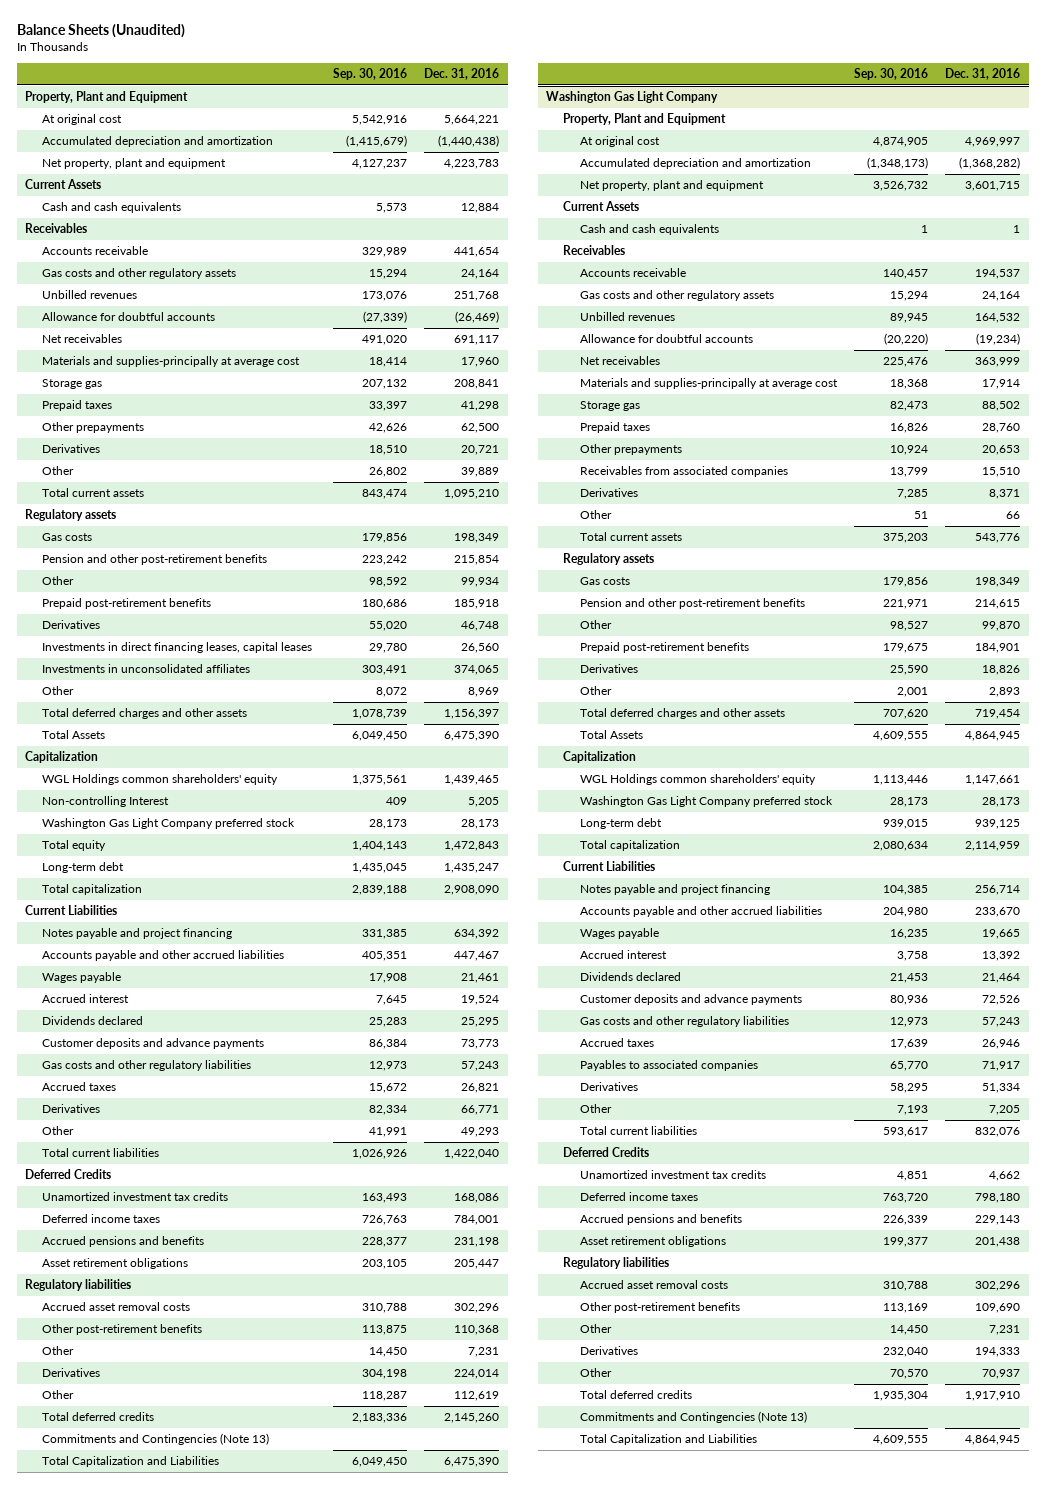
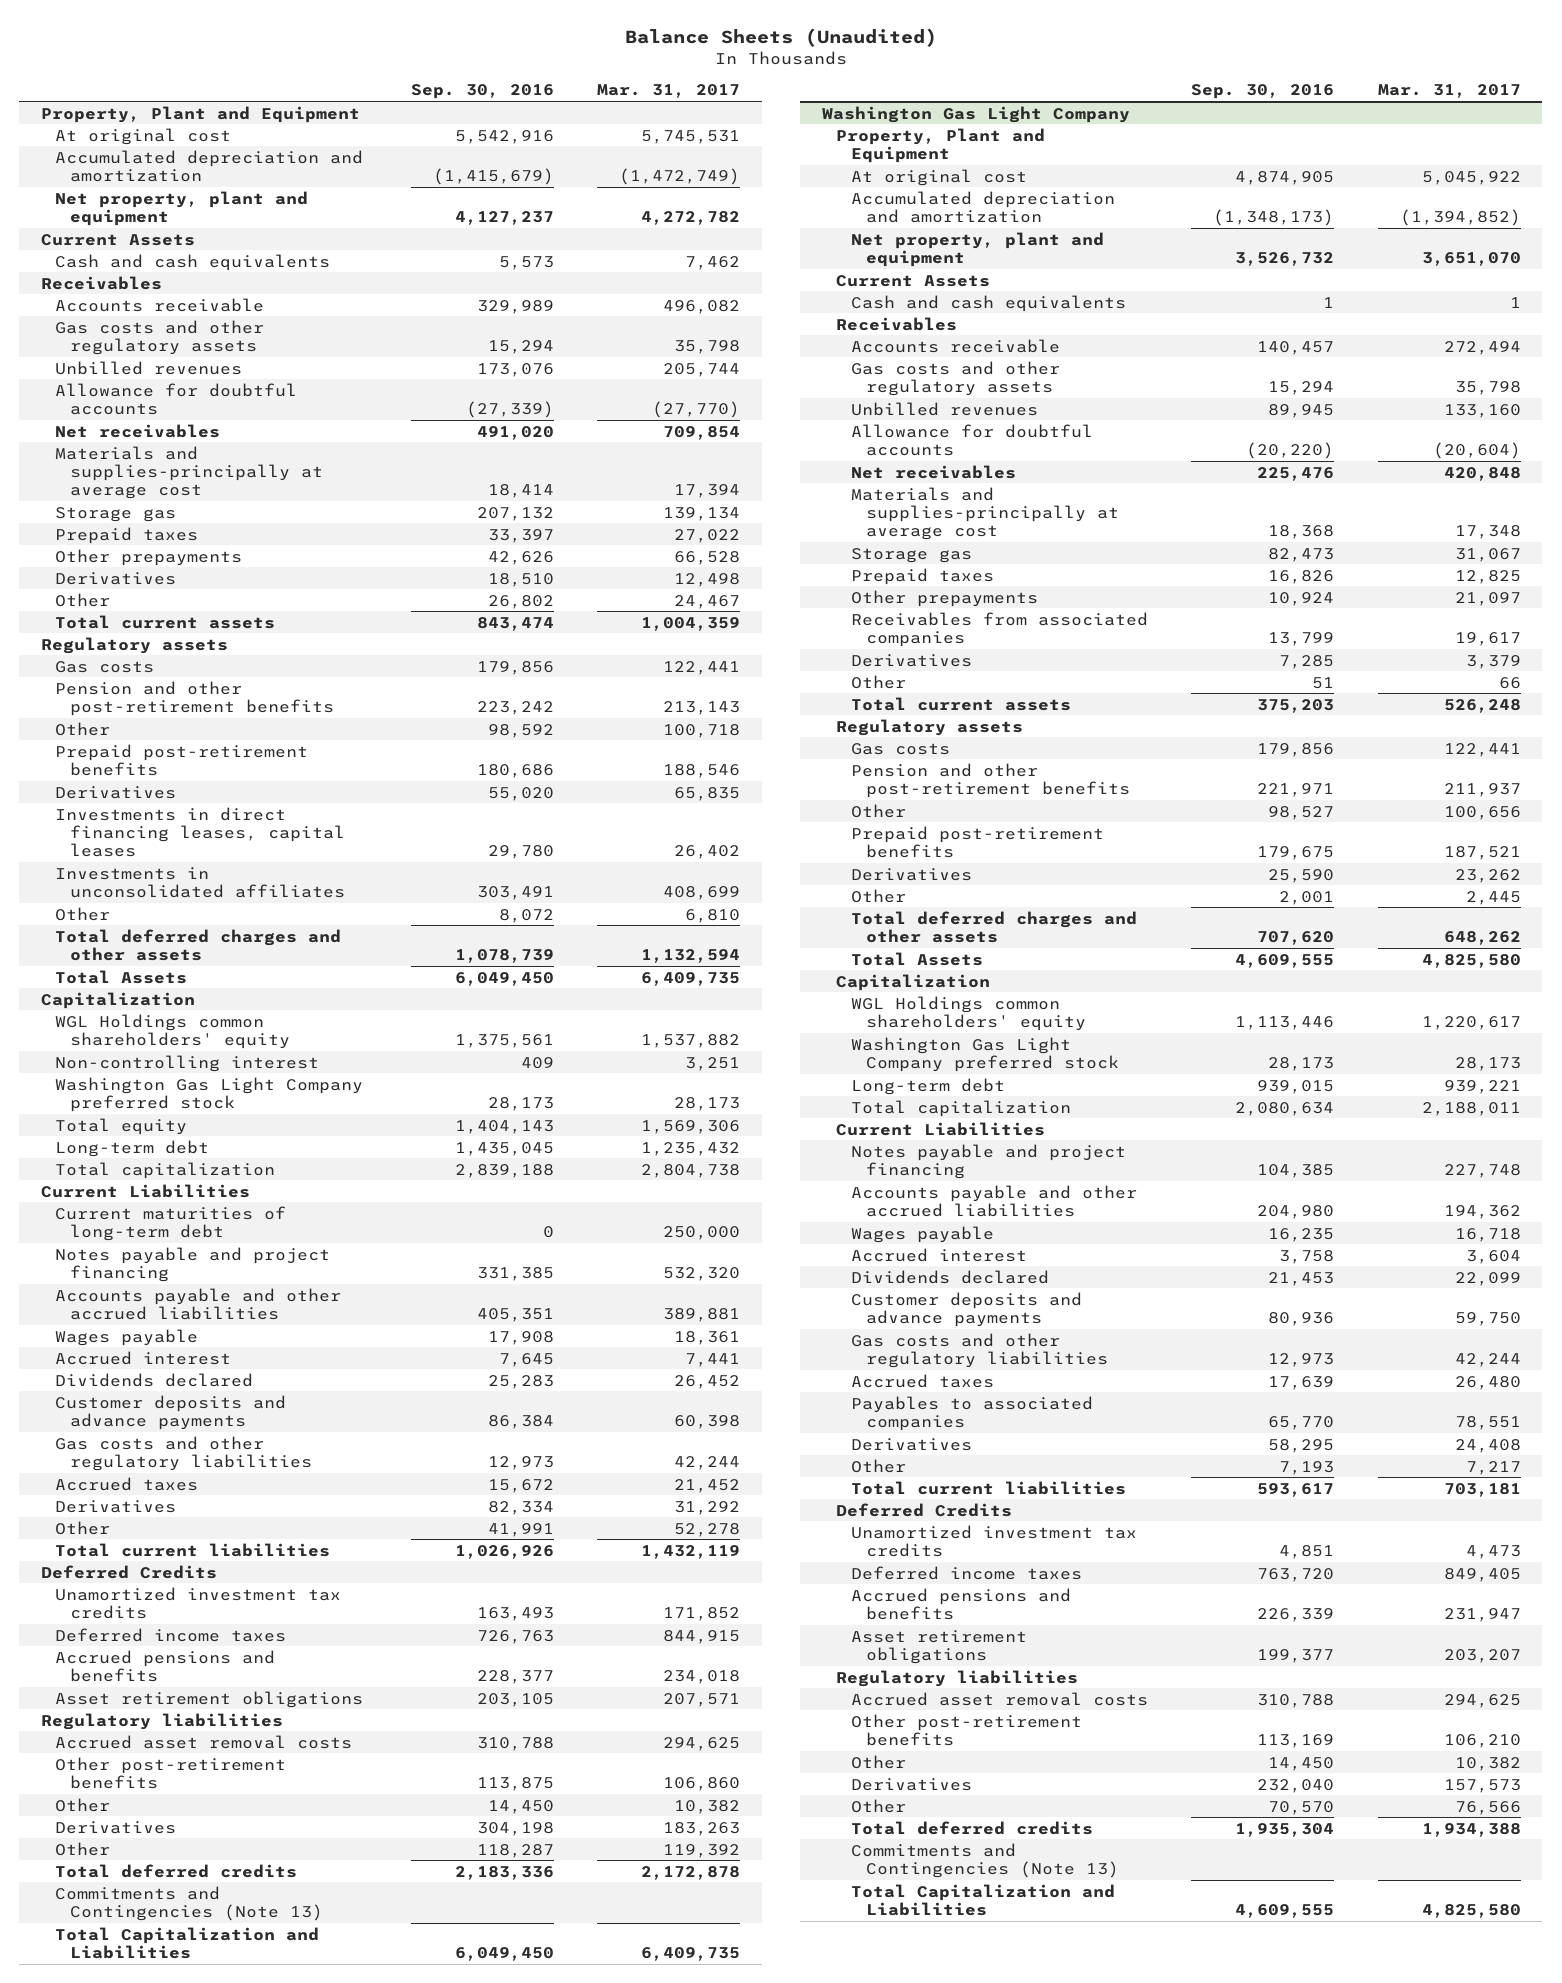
- | Sep. 30, 2016 | Dec. 31, 2016
+ | Sep. 30, 2016 | Mar. 31, 2017
- Non-controlling Interest | 409 | 5,205
+ Non-controlling interest | 409 | 3,251
+ Current maturities of long-term debt | 0 | 250,000

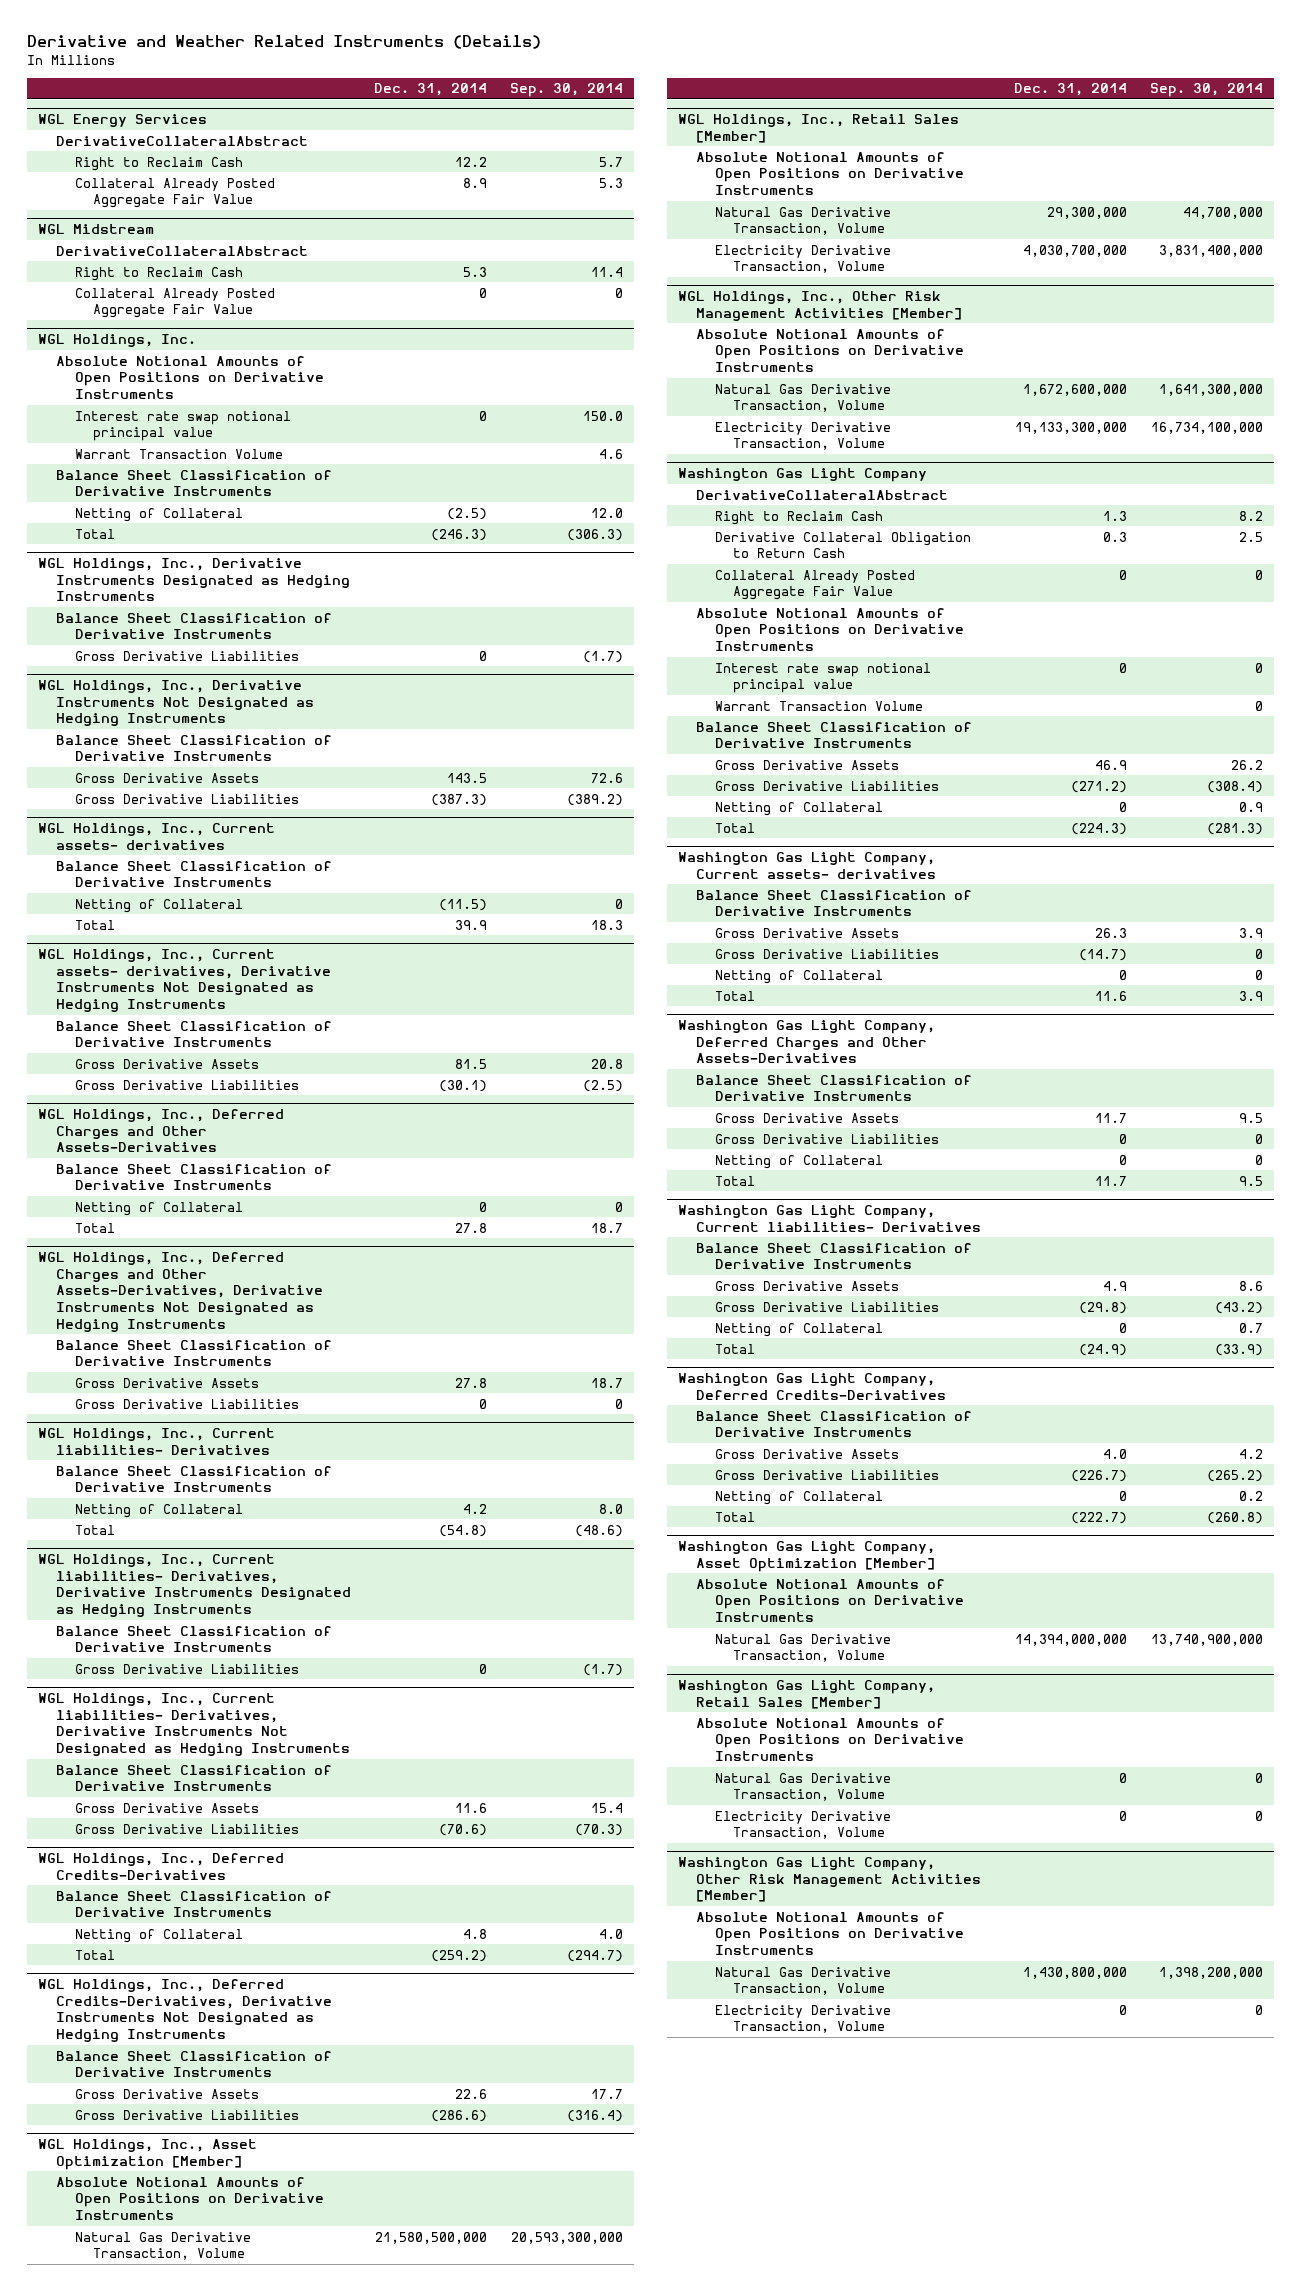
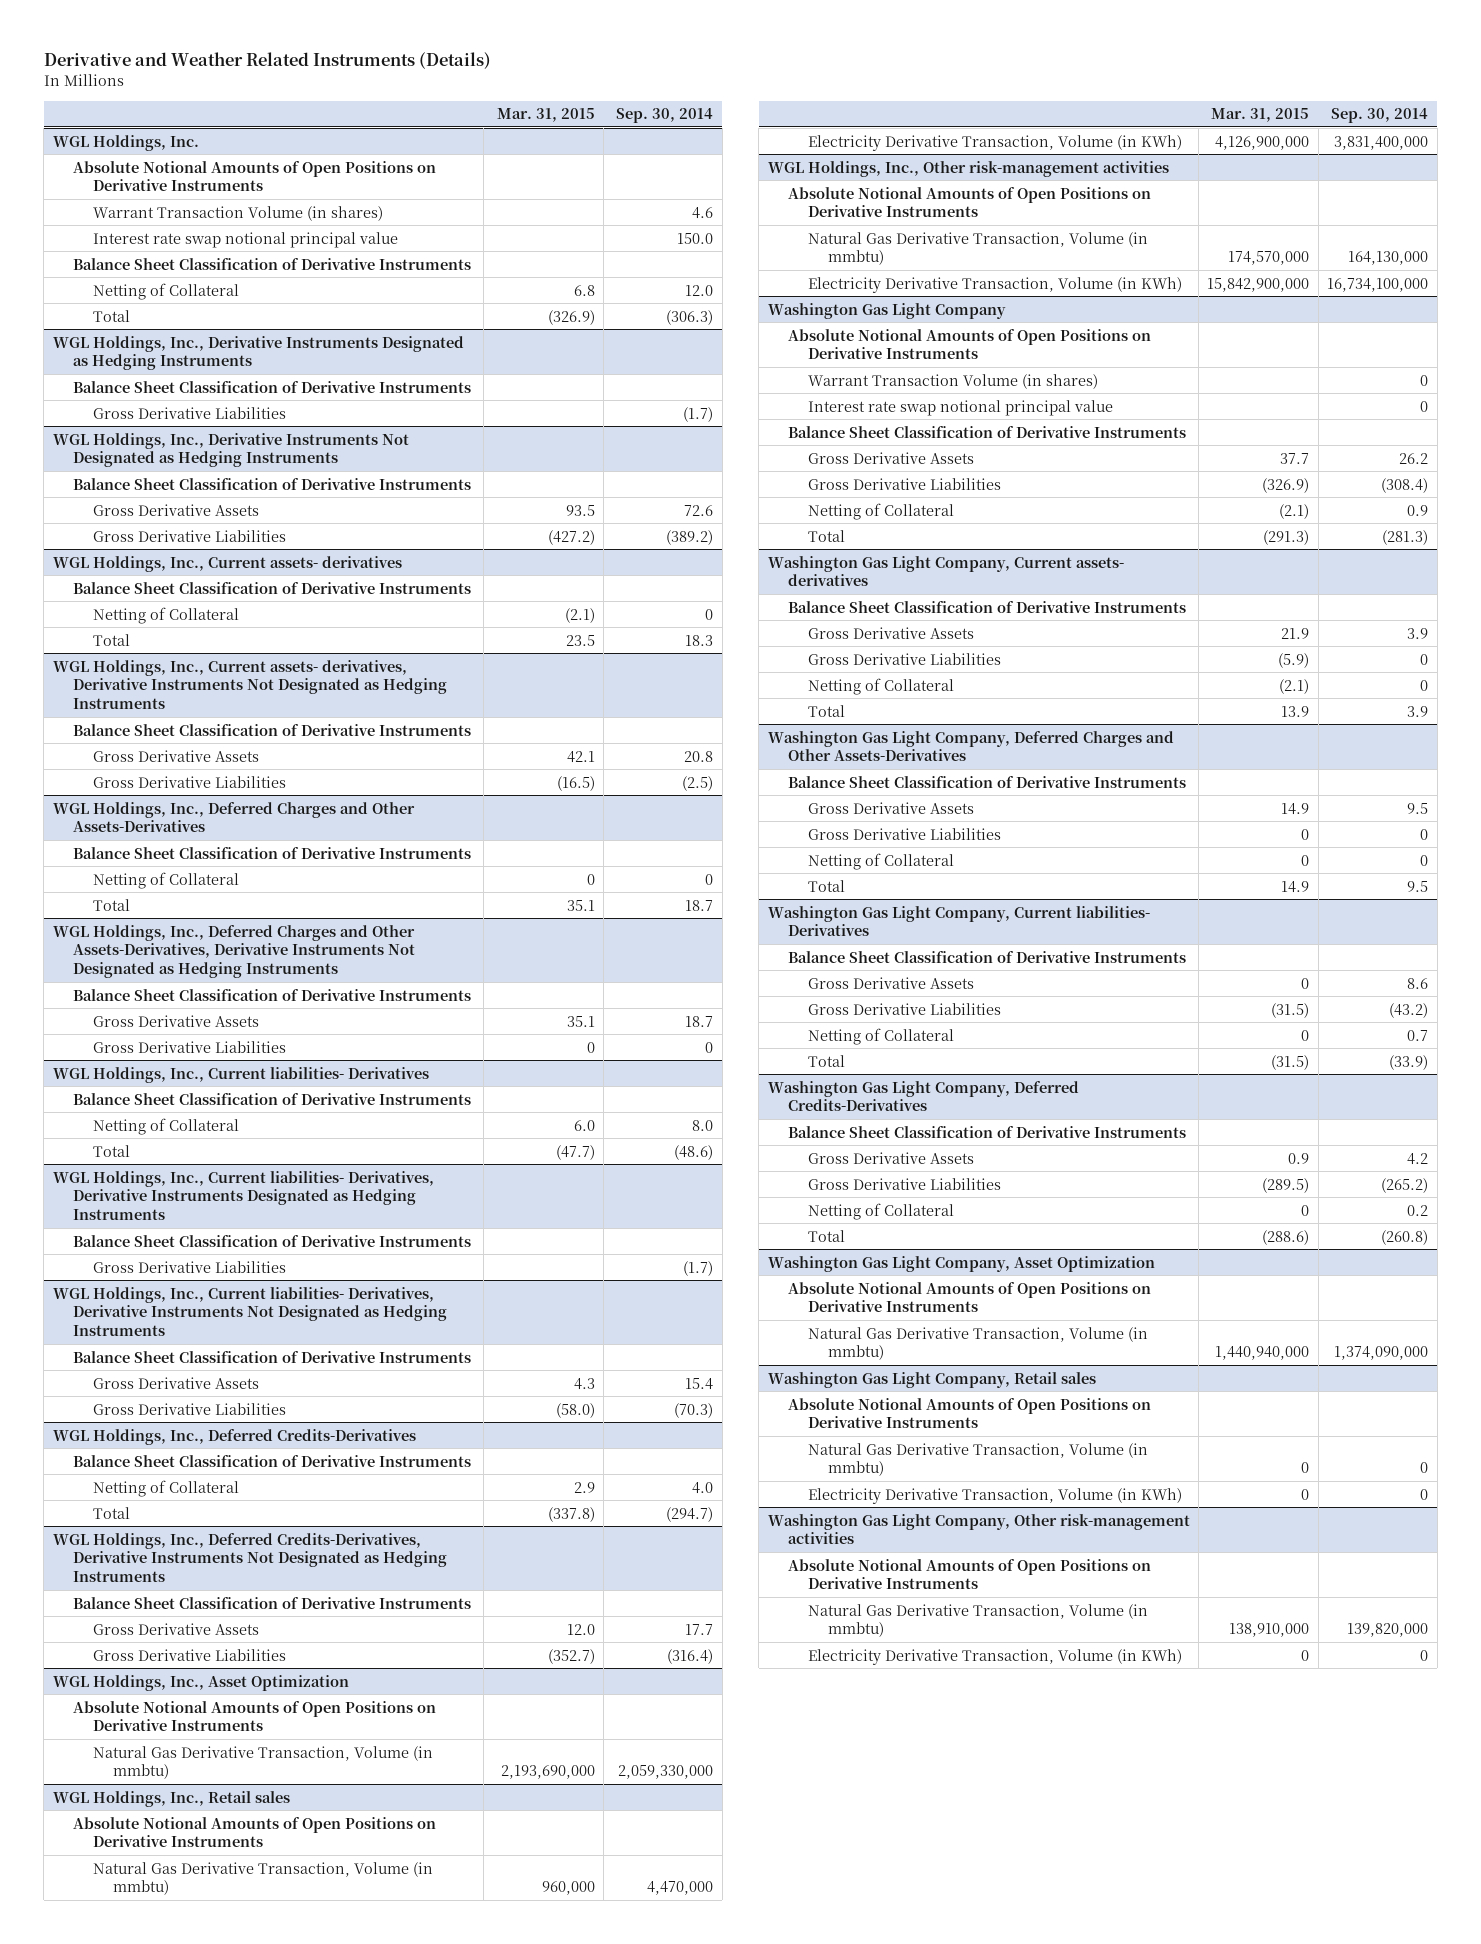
- | Dec. 31, 2014 | Sep. 30, 2014
+ | Mar. 31, 2015 | Sep. 30, 2014
- WGL Energy Services
- DerivativeCollateralAbstract
- Right to Reclaim Cash | 12.2 | 5.7
- Collateral Already Posted Aggregate Fair Value | 8.9 | 5.3
- WGL Midstream
- DerivativeCollateralAbstract
- Right to Reclaim Cash | 5.3 | 11.4
- Collateral Already Posted Aggregate Fair Value | 0 | 0
@ WGL Holdings, Inc.
+ Warrant Transaction Volume (in shares) | | 4.6
- Warrant Transaction Volume | | 4.6
- WGL Holdings, Inc., Asset Optimization [Member]
+ WGL Holdings, Inc., Asset Optimization
- Natural Gas Derivative Transaction, Volume | 21,580,500,000 | 20,593,300,000
- WGL Holdings, Inc., Retail Sales [Member]
+ Natural Gas Derivative Transaction, Volume (in mmbtu) | 2,193,690,000 | 2,059,330,000
+ WGL Holdings, Inc., Retail sales
- Natural Gas Derivative Transaction, Volume | 29,300,000 | 44,700,000
- Electricity Derivative Transaction, Volume | 4,030,700,000 | 3,831,400,000
- WGL Holdings, Inc., Other Risk Management Activities [Member]
+ Natural Gas Derivative Transaction, Volume (in mmbtu) | 960,000 | 4,470,000
+ Electricity Derivative Transaction, Volume (in KWh) | 4,126,900,000 | 3,831,400,000
+ WGL Holdings, Inc., Other risk-management activities
- Natural Gas Derivative Transaction, Volume | 1,672,600,000 | 1,641,300,000
- Electricity Derivative Transaction, Volume | 19,133,300,000 | 16,734,100,000
+ Natural Gas Derivative Transaction, Volume (in mmbtu) | 174,570,000 | 164,130,000
+ Electricity Derivative Transaction, Volume (in KWh) | 15,842,900,000 | 16,734,100,000
@ Washington Gas Light Company
- DerivativeCollateralAbstract
- Right to Reclaim Cash | 1.3 | 8.2
- Derivative Collateral Obligation to Return Cash | 0.3 | 2.5
- Collateral Already Posted Aggregate Fair Value | 0 | 0
+ Warrant Transaction Volume (in shares) | | 0
- Warrant Transaction Volume | | 0
- Washington Gas Light Company, Asset Optimization [Member]
+ Washington Gas Light Company, Asset Optimization
- Natural Gas Derivative Transaction, Volume | 14,394,000,000 | 13,740,900,000
- Washington Gas Light Company, Retail Sales [Member]
+ Natural Gas Derivative Transaction, Volume (in mmbtu) | 1,440,940,000 | 1,374,090,000
+ Washington Gas Light Company, Retail sales
- Natural Gas Derivative Transaction, Volume | 0 | 0
- Electricity Derivative Transaction, Volume | 0 | 0
- Washington Gas Light Company, Other Risk Management Activities [Member]
+ Natural Gas Derivative Transaction, Volume (in mmbtu) | 0 | 0
+ Electricity Derivative Transaction, Volume (in KWh) | 0 | 0
+ Washington Gas Light Company, Other risk-management activities
- Natural Gas Derivative Transaction, Volume | 1,430,800,000 | 1,398,200,000
- Electricity Derivative Transaction, Volume | 0 | 0
+ Natural Gas Derivative Transaction, Volume (in mmbtu) | 138,910,000 | 139,820,000
+ Electricity Derivative Transaction, Volume (in KWh) | 0 | 0

